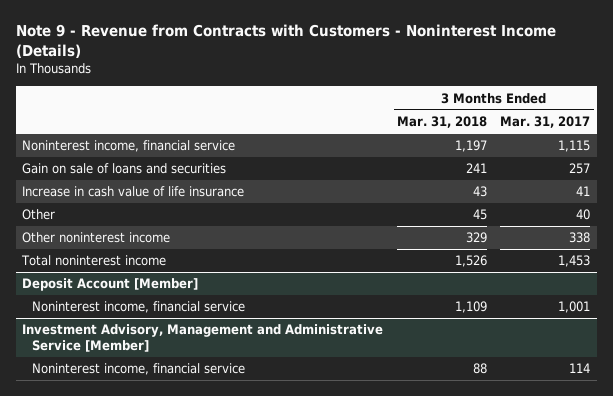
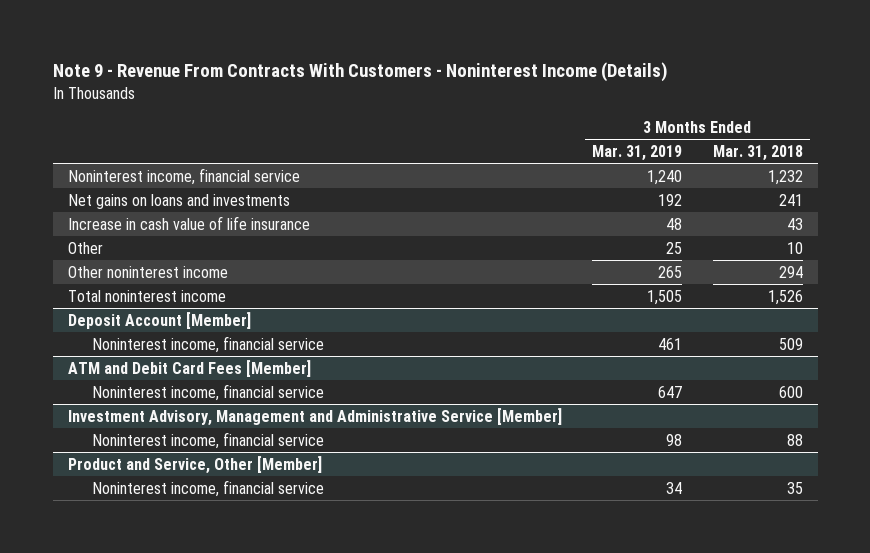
- Note 9 - Revenue from Contracts with Customers - Noninterest Income (Details)
+ Note 9 - Revenue From Contracts With Customers - Noninterest Income (Details)
- | 3 Months Ended Mar. 31, 2018 | 3 Months Ended Mar. 31, 2017
+ | 3 Months Ended Mar. 31, 2019 | 3 Months Ended Mar. 31, 2018
- Noninterest income, financial service | 1,197 | 1,115
- Gain on sale of loans and securities | 241 | 257
+ Noninterest income, financial service | 1,240 | 1,232
+ Net gains on loans and investments | 192 | 241
- Other | 45 | 40
- Other noninterest income | 329 | 338
+ Other | 25 | 10
+ Other noninterest income | 265 | 294
@ Deposit Account [Member]
- Noninterest income, financial service | 1,109 | 1,001
+ Noninterest income, financial service | 461 | 509
+ ATM and Debit Card Fees [Member]
+ Noninterest income, financial service | 647 | 600
+ Product and Service, Other [Member]
+ Noninterest income, financial service | 34 | 35

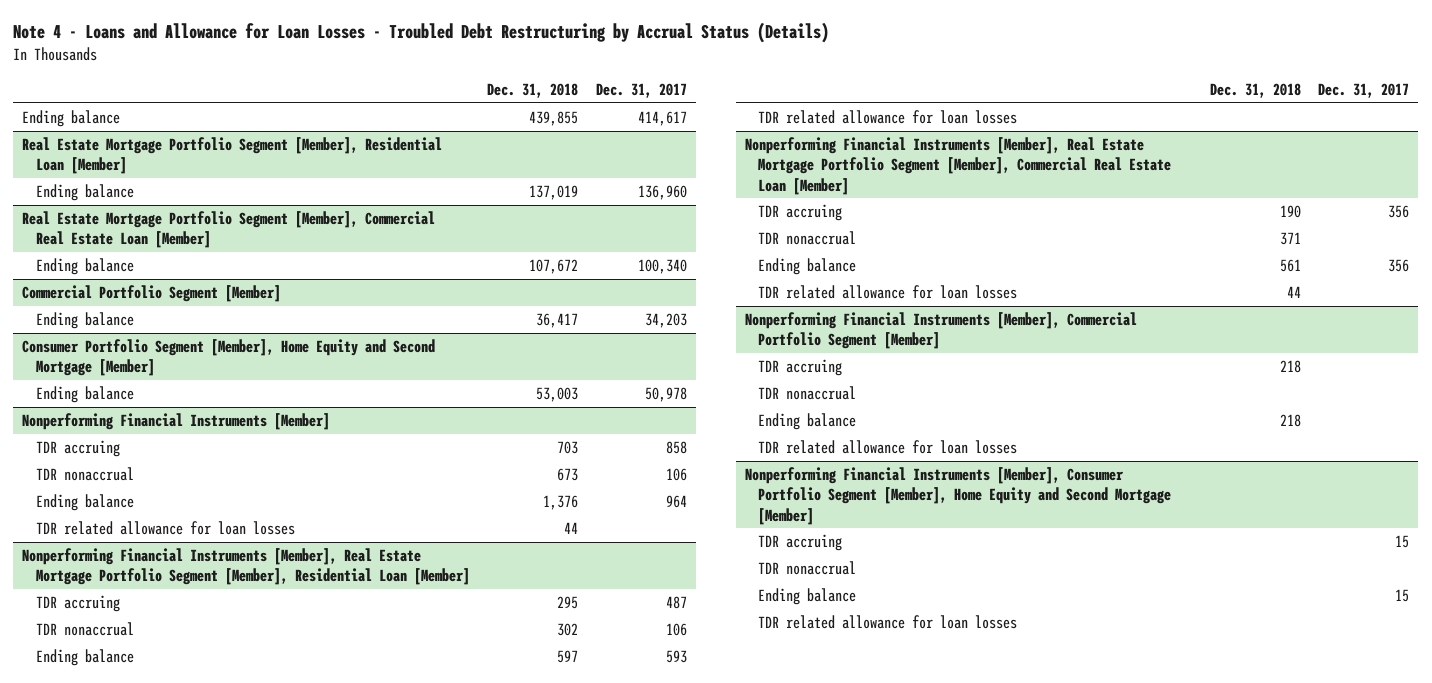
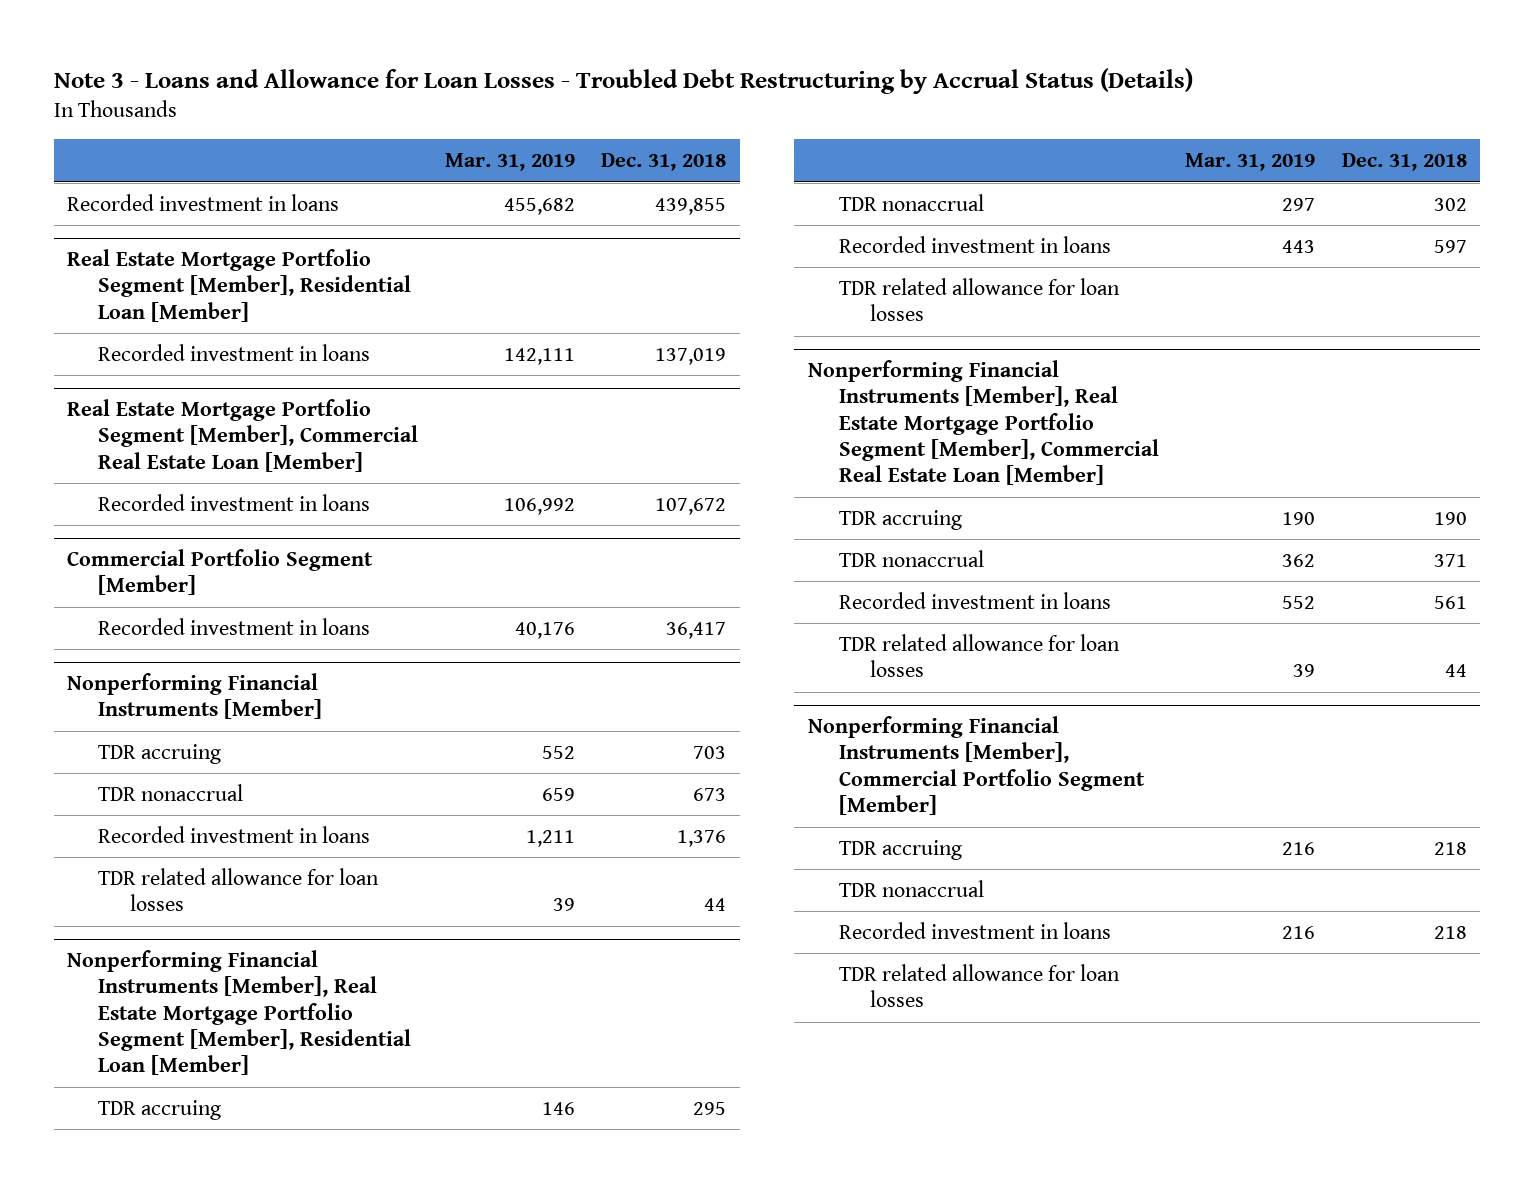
- Note 4 - Loans and Allowance for Loan Losses - Troubled Debt Restructuring by Accrual Status (Details)
+ Note 3 - Loans and Allowance for Loan Losses - Troubled Debt Restructuring by Accrual Status (Details)
- | Dec. 31, 2018 | Dec. 31, 2017
+ | Mar. 31, 2019 | Dec. 31, 2018
- Ending balance | 439,855 | 414,617
+ Recorded investment in loans | 455,682 | 439,855
@ Real Estate Mortgage Portfolio Segment [Member], Residential Loan [Member]
- Ending balance | 137,019 | 136,960
+ Recorded investment in loans | 142,111 | 137,019
@ Real Estate Mortgage Portfolio Segment [Member], Commercial Real Estate Loan [Member]
- Ending balance | 107,672 | 100,340
+ Recorded investment in loans | 106,992 | 107,672
@ Commercial Portfolio Segment [Member]
- Ending balance | 36,417 | 34,203
- Consumer Portfolio Segment [Member], Home Equity and Second Mortgage [Member]
- Ending balance | 53,003 | 50,978
@ Commercial Portfolio Segment [Member]
+ Recorded investment in loans | 40,176 | 36,417
@ Nonperforming Financial Instruments [Member]
- Ending balance | 1,376 | 964
+ Recorded investment in loans | 1,211 | 1,376
@ Nonperforming Financial Instruments [Member], Real Estate Mortgage Portfolio Segment [Member], Residential Loan [Member]
- Ending balance | 597 | 593
+ Recorded investment in loans | 443 | 597
@ Nonperforming Financial Instruments [Member], Real Estate Mortgage Portfolio Segment [Member], Commercial Real Estate Loan [Member]
- Ending balance | 561 | 356
+ Recorded investment in loans | 552 | 561
@ Nonperforming Financial Instruments [Member], Commercial Portfolio Segment [Member]
- Ending balance | 218 |
- TDR related allowance for loan losses
- Nonperforming Financial Instruments [Member], Consumer Portfolio Segment [Member], Home Equity and Second Mortgage [Member]
- TDR accruing | | 15
- TDR nonaccrual
- Ending balance | | 15
@ Nonperforming Financial Instruments [Member], Commercial Portfolio Segment [Member]
+ Recorded investment in loans | 216 | 218

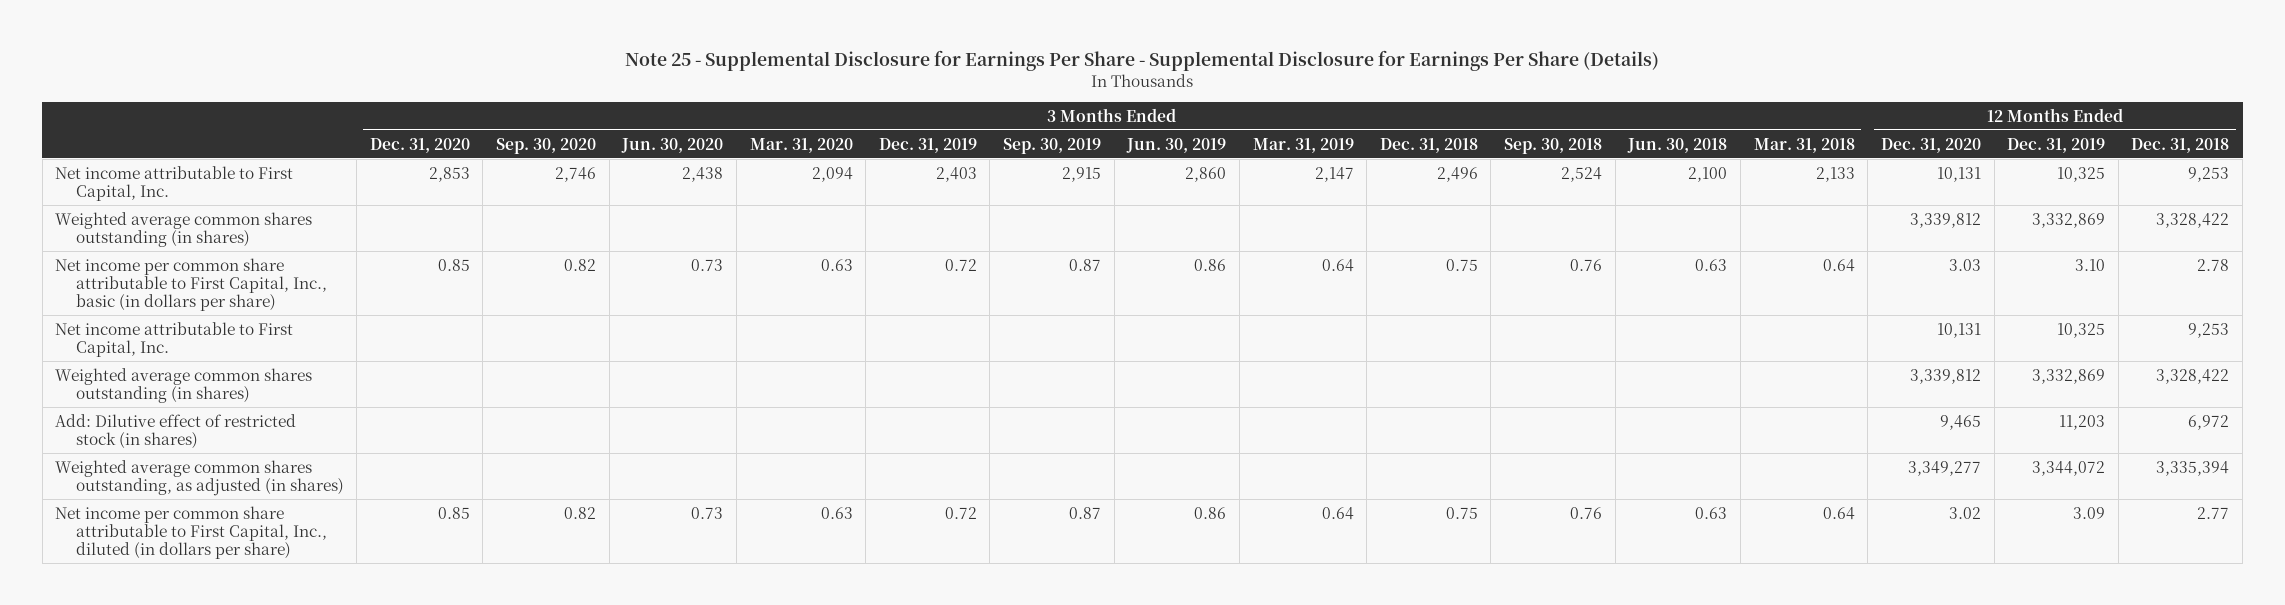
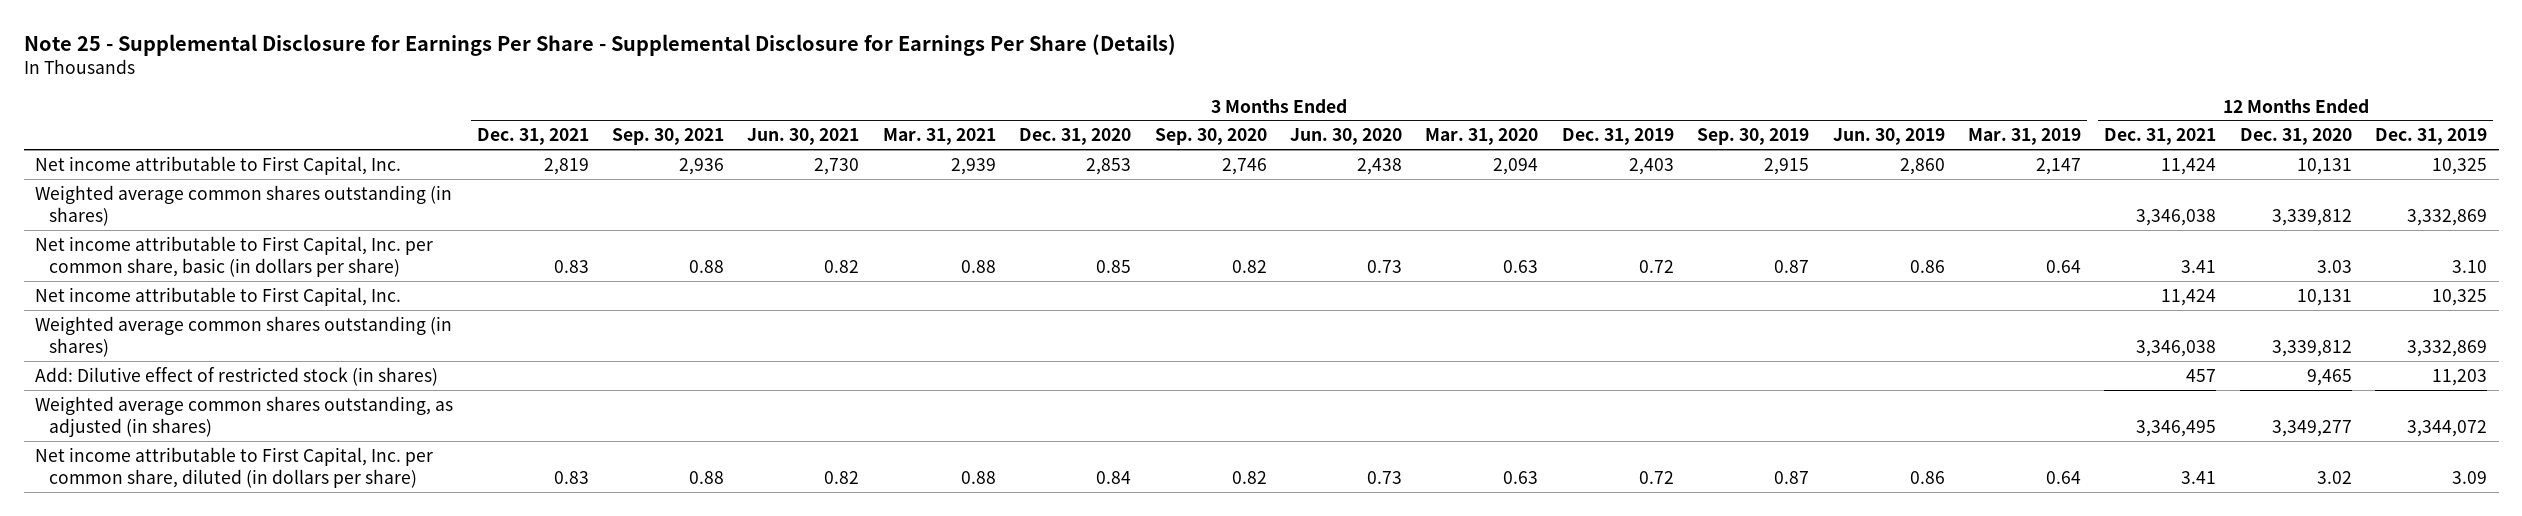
- | 3 Months Ended Dec. 31, 2020 | 3 Months Ended Sep. 30, 2020 | 3 Months Ended Jun. 30, 2020 | 3 Months Ended Mar. 31, 2020 | 3 Months Ended Dec. 31, 2019 | 3 Months Ended Sep. 30, 2019 | 3 Months Ended Jun. 30, 2019 | 3 Months Ended Mar. 31, 2019 | 3 Months Ended Dec. 31, 2018 | 3 Months Ended Sep. 30, 2018 | 3 Months Ended Jun. 30, 2018 | 3 Months Ended Mar. 31, 2018 | 12 Months Ended Dec. 31, 2020 | 12 Months Ended Dec. 31, 2019 | 12 Months Ended Dec. 31, 2018
+ | 3 Months Ended Dec. 31, 2021 | 3 Months Ended Sep. 30, 2021 | 3 Months Ended Jun. 30, 2021 | 3 Months Ended Mar. 31, 2021 | 3 Months Ended Dec. 31, 2020 | 3 Months Ended Sep. 30, 2020 | 3 Months Ended Jun. 30, 2020 | 3 Months Ended Mar. 31, 2020 | 3 Months Ended Dec. 31, 2019 | 3 Months Ended Sep. 30, 2019 | 3 Months Ended Jun. 30, 2019 | 3 Months Ended Mar. 31, 2019 | 12 Months Ended Dec. 31, 2021 | 12 Months Ended Dec. 31, 2020 | 12 Months Ended Dec. 31, 2019
- Net income per common share attributable to First Capital, Inc., basic (in dollars per share) | 0.85 | 0.82 | 0.73 | 0.63 | 0.72 | 0.87 | 0.86 | 0.64 | 0.75 | 0.76 | 0.63 | 0.64 | 3.03 | 3.10 | 2.78
+ Net income attributable to First Capital, Inc. per common share, basic (in dollars per share) | 0.83 | 0.88 | 0.82 | 0.88 | 0.85 | 0.82 | 0.73 | 0.63 | 0.72 | 0.87 | 0.86 | 0.64 | 3.41 | 3.03 | 3.10
- Net income per common share attributable to First Capital, Inc., diluted (in dollars per share) | 0.85 | 0.82 | 0.73 | 0.63 | 0.72 | 0.87 | 0.86 | 0.64 | 0.75 | 0.76 | 0.63 | 0.64 | 3.02 | 3.09 | 2.77
+ Net income attributable to First Capital, Inc. per common share, diluted (in dollars per share) | 0.83 | 0.88 | 0.82 | 0.88 | 0.84 | 0.82 | 0.73 | 0.63 | 0.72 | 0.87 | 0.86 | 0.64 | 3.41 | 3.02 | 3.09

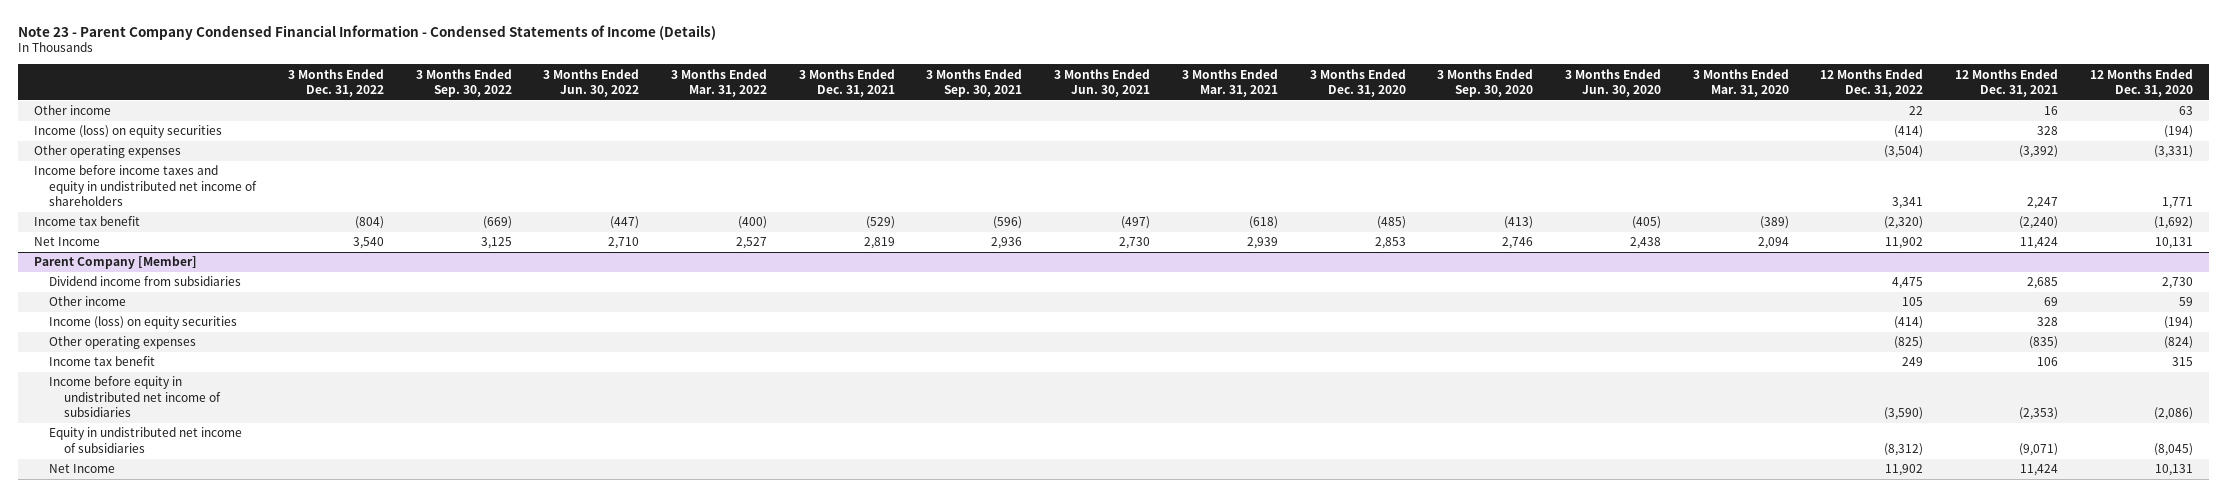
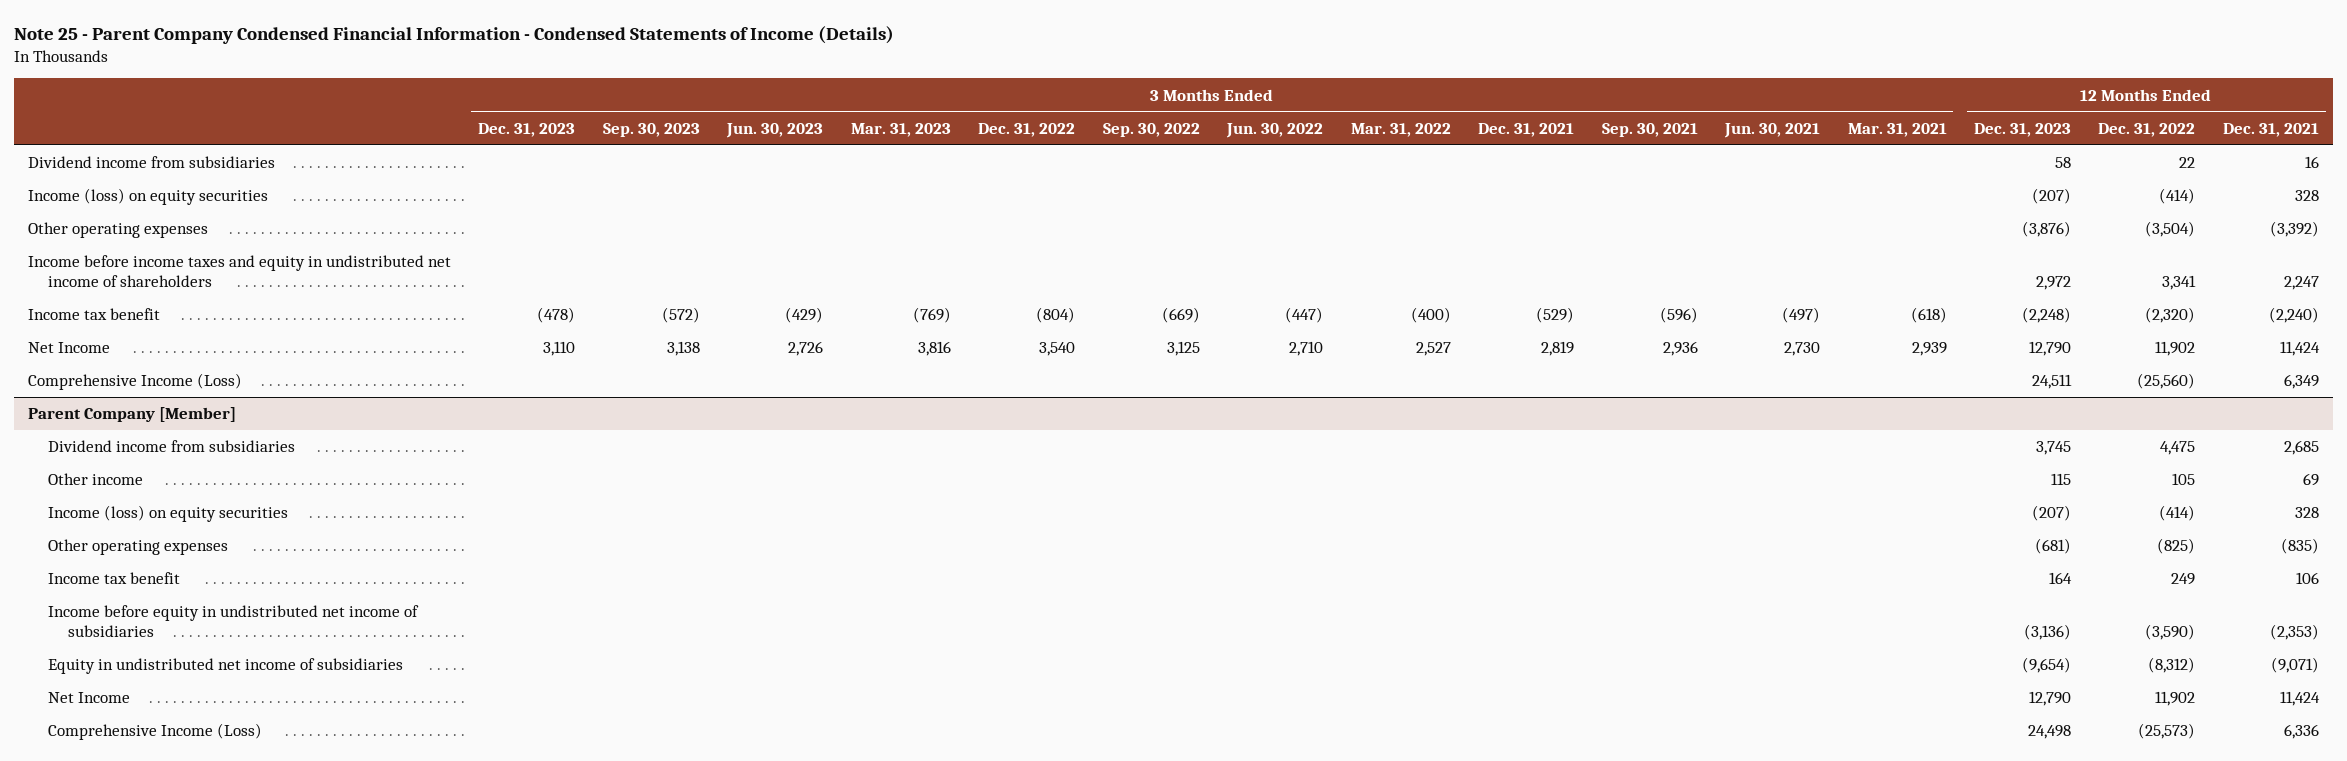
- Note 23 - Parent Company Condensed Financial Information - Condensed Statements of Income (Details)
+ Note 25 - Parent Company Condensed Financial Information - Condensed Statements of Income (Details)
- | 3 Months Ended Dec. 31, 2022 | 3 Months Ended Sep. 30, 2022 | 3 Months Ended Jun. 30, 2022 | 3 Months Ended Mar. 31, 2022 | 3 Months Ended Dec. 31, 2021 | 3 Months Ended Sep. 30, 2021 | 3 Months Ended Jun. 30, 2021 | 3 Months Ended Mar. 31, 2021 | 3 Months Ended Dec. 31, 2020 | 3 Months Ended Sep. 30, 2020 | 3 Months Ended Jun. 30, 2020 | 3 Months Ended Mar. 31, 2020 | 12 Months Ended Dec. 31, 2022 | 12 Months Ended Dec. 31, 2021 | 12 Months Ended Dec. 31, 2020
+ | 3 Months Ended Dec. 31, 2023 | 3 Months Ended Sep. 30, 2023 | 3 Months Ended Jun. 30, 2023 | 3 Months Ended Mar. 31, 2023 | 3 Months Ended Dec. 31, 2022 | 3 Months Ended Sep. 30, 2022 | 3 Months Ended Jun. 30, 2022 | 3 Months Ended Mar. 31, 2022 | 3 Months Ended Dec. 31, 2021 | 3 Months Ended Sep. 30, 2021 | 3 Months Ended Jun. 30, 2021 | 3 Months Ended Mar. 31, 2021 | 12 Months Ended Dec. 31, 2023 | 12 Months Ended Dec. 31, 2022 | 12 Months Ended Dec. 31, 2021
- Other income | | | | | | | | | | | | | 22 | 16 | 63
+ Dividend income from subsidiaries | | | | | | | | | | | | | 58 | 22 | 16
+ Comprehensive Income (Loss) | | | | | | | | | | | | | 24,511 | (25,560) | 6,349
@ Parent Company [Member]
+ Comprehensive Income (Loss) | | | | | | | | | | | | | 24,498 | (25,573) | 6,336

